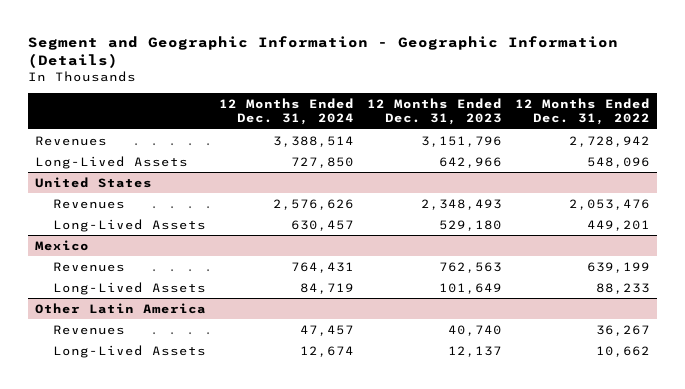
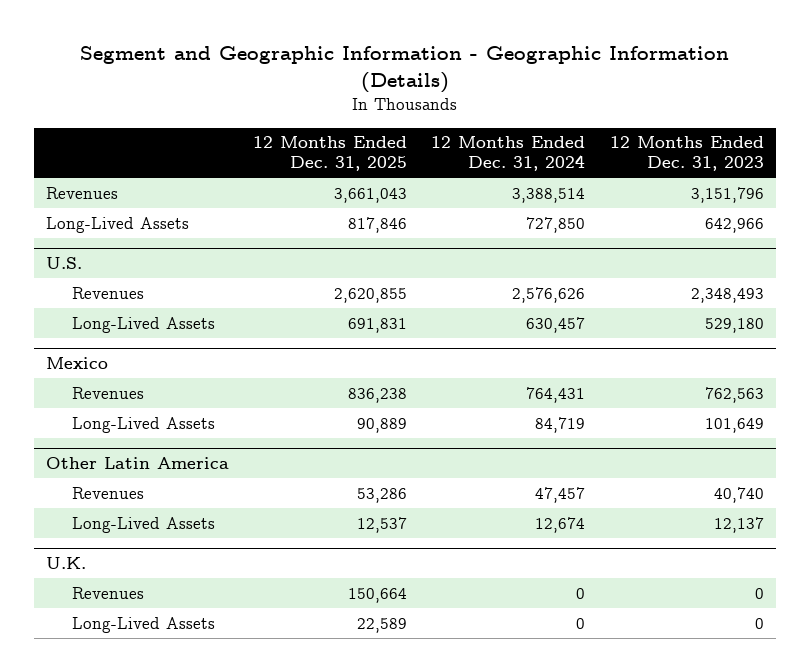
- | 12 Months Ended Dec. 31, 2024 | 12 Months Ended Dec. 31, 2023 | 12 Months Ended Dec. 31, 2022
+ | 12 Months Ended Dec. 31, 2025 | 12 Months Ended Dec. 31, 2024 | 12 Months Ended Dec. 31, 2023
- United States
+ U.S.
+ U.K.
+ Revenues | 150,664 | 0 | 0
+ Long-Lived Assets | 22,589 | 0 | 0

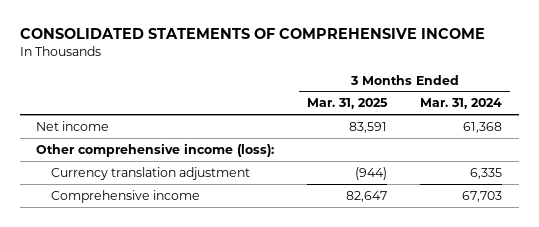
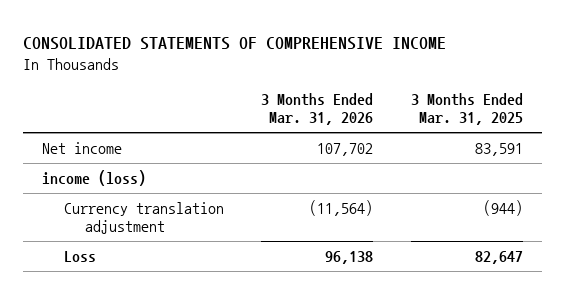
- | 3 Months Ended Mar. 31, 2025 | 3 Months Ended Mar. 31, 2024
+ | 3 Months Ended Mar. 31, 2026 | 3 Months Ended Mar. 31, 2025
- Other comprehensive income (loss):
+ income (loss)
- Comprehensive income | 82,647 | 67,703
+ Loss | 96,138 | 82,647

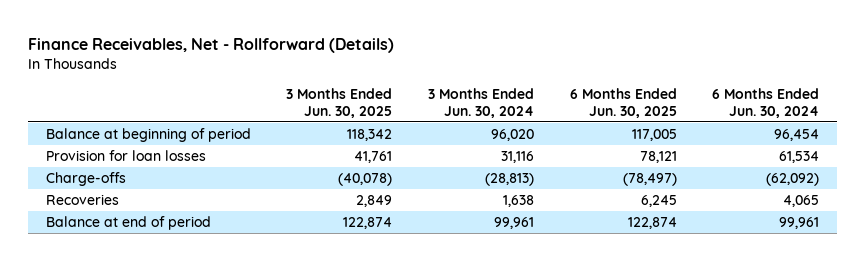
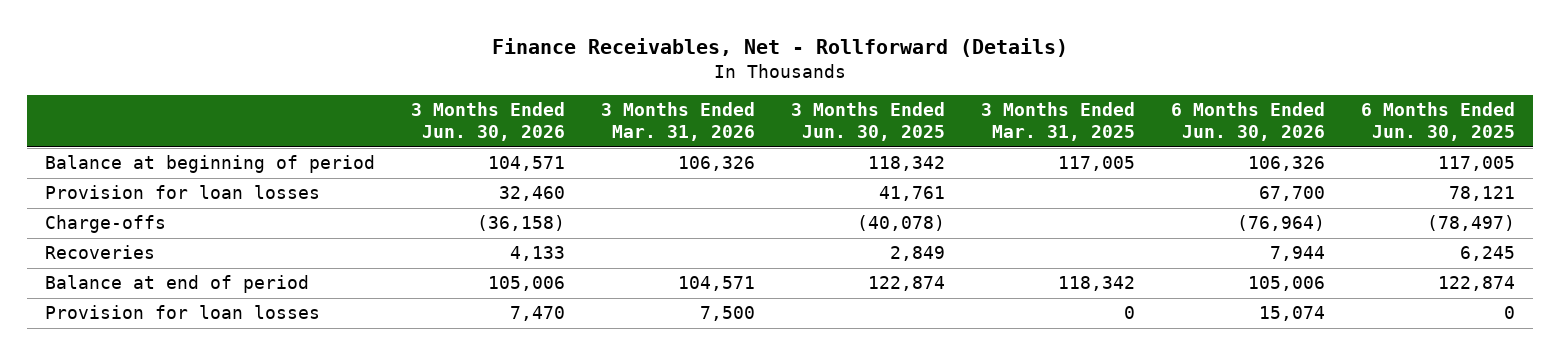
- | 3 Months Ended Jun. 30, 2025 | 3 Months Ended Jun. 30, 2024 | 6 Months Ended Jun. 30, 2025 | 6 Months Ended Jun. 30, 2024
+ | 3 Months Ended Jun. 30, 2026 | 3 Months Ended Mar. 31, 2026 | 3 Months Ended Jun. 30, 2025 | 3 Months Ended Mar. 31, 2025 | 6 Months Ended Jun. 30, 2026 | 6 Months Ended Jun. 30, 2025
+ Provision for loan losses | 7,470 | 7,500 | | 0 | 15,074 | 0

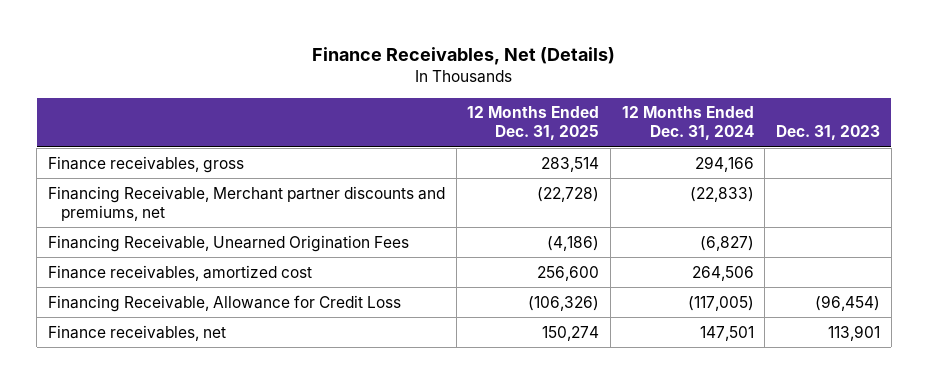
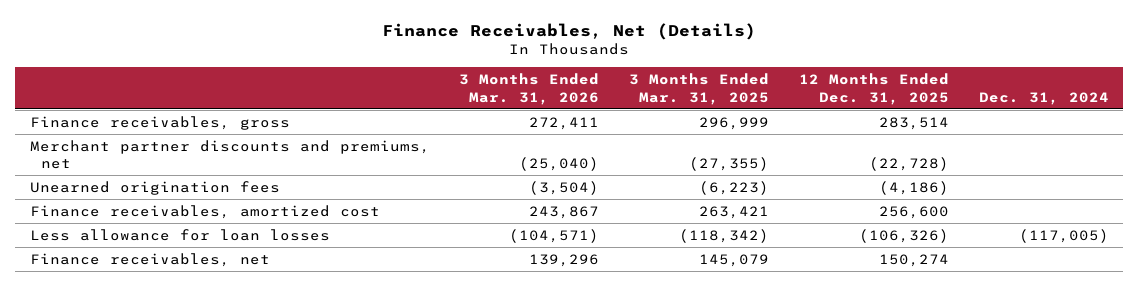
- | 12 Months Ended Dec. 31, 2025 | 12 Months Ended Dec. 31, 2024 | Dec. 31, 2023
+ | 3 Months Ended Mar. 31, 2026 | 3 Months Ended Mar. 31, 2025 | 12 Months Ended Dec. 31, 2025 | Dec. 31, 2024
- Financing Receivable, Merchant partner discounts and premiums, net | (22,728) | (22,833) |
- Financing Receivable, Unearned Origination Fees | (4,186) | (6,827) |
+ Merchant partner discounts and premiums, net | (25,040) | (27,355) | (22,728) |
+ Unearned origination fees | (3,504) | (6,223) | (4,186) |
- Financing Receivable, Allowance for Credit Loss | (106,326) | (117,005) | (96,454)
+ Less allowance for loan losses | (104,571) | (118,342) | (106,326) | (117,005)

